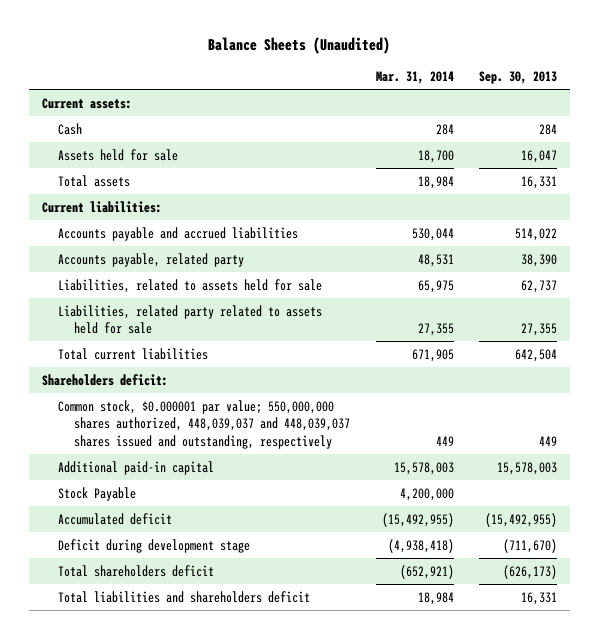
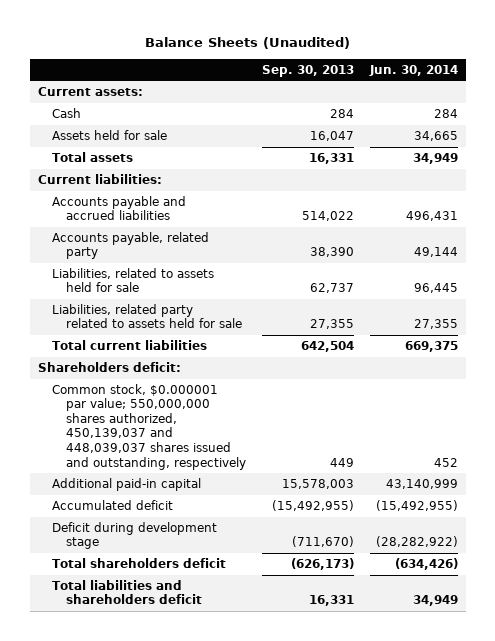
- | Mar. 31, 2014 | Sep. 30, 2013
+ | Sep. 30, 2013 | Jun. 30, 2014
- Common stock, $0.000001 par value; 550,000,000 shares authorized, 448,039,037 and 448,039,037 shares issued and outstanding, respectively | 449 | 449
+ Common stock, $0.000001 par value; 550,000,000 shares authorized, 450,139,037 and 448,039,037 shares issued and outstanding, respectively | 449 | 452
- Stock Payable | 4,200,000 |

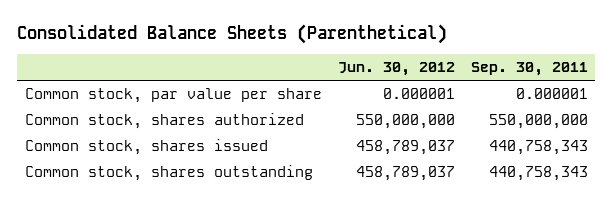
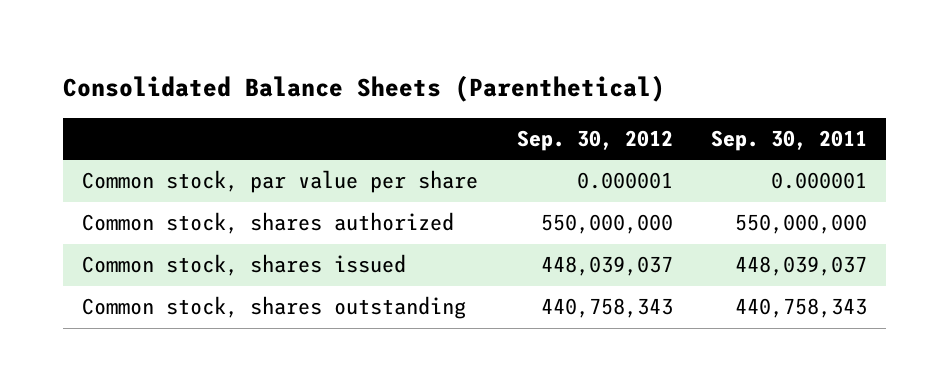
- | Jun. 30, 2012 | Sep. 30, 2011
+ | Sep. 30, 2012 | Sep. 30, 2011
- Common stock, shares issued | 458,789,037 | 440,758,343
+ Common stock, shares issued | 448,039,037 | 448,039,037

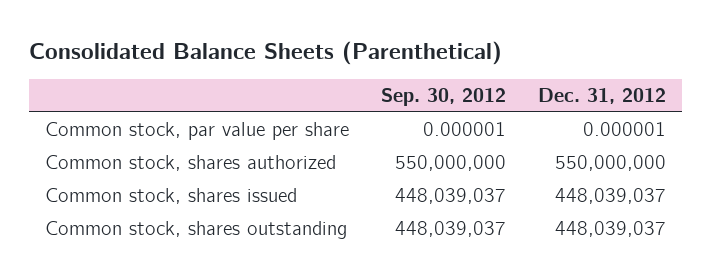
- | Sep. 30, 2012 | Sep. 30, 2011
+ | Sep. 30, 2012 | Dec. 31, 2012
- Common stock, shares outstanding | 440,758,343 | 440,758,343
+ Common stock, shares outstanding | 448,039,037 | 448,039,037

